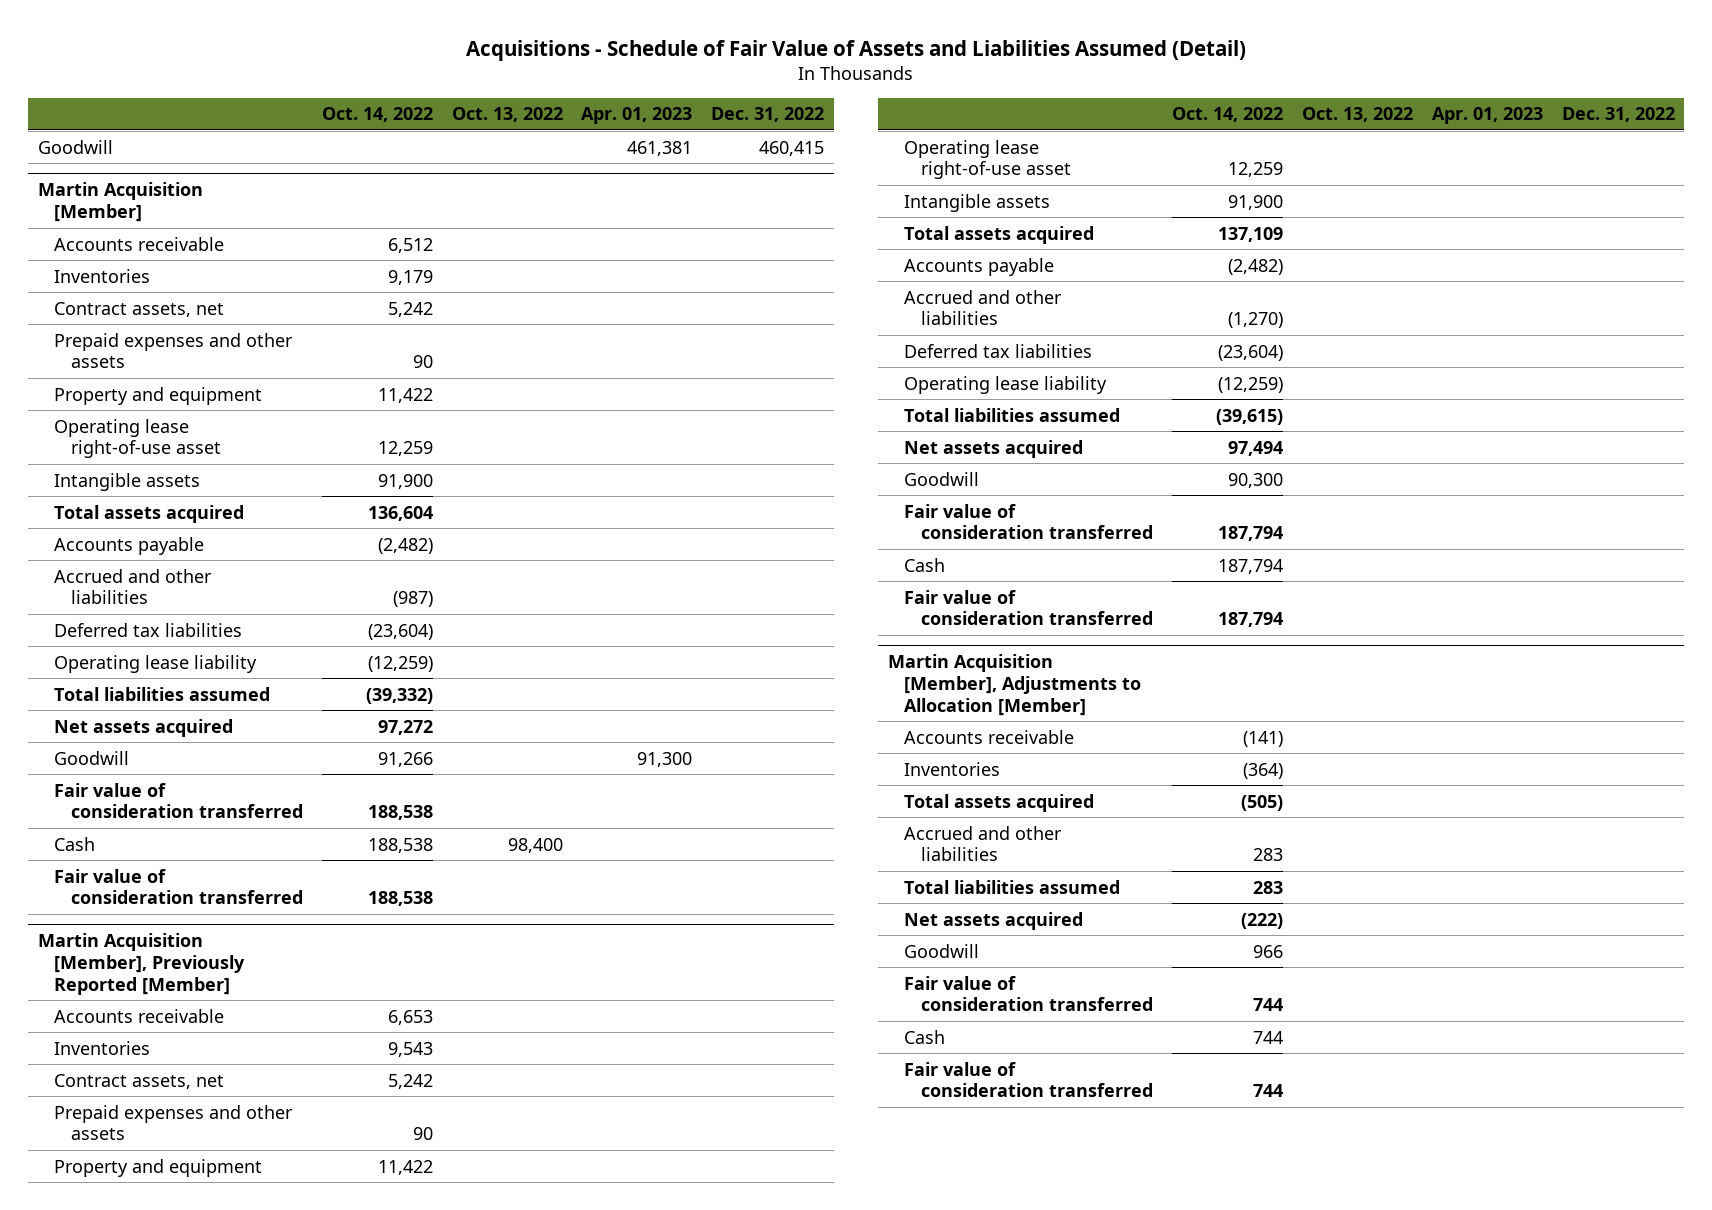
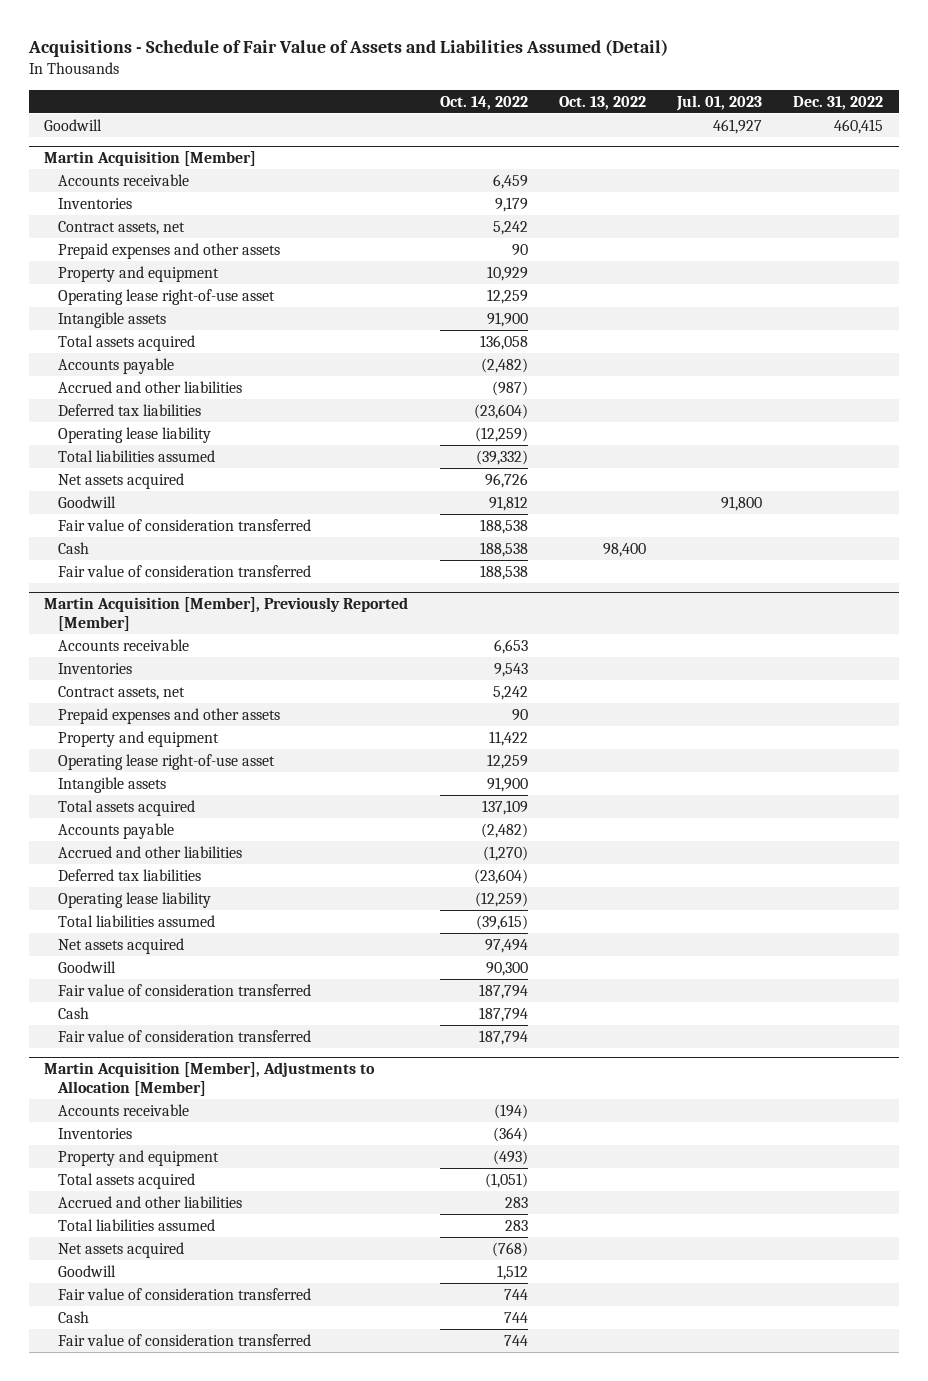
- | Oct. 14, 2022 | Oct. 13, 2022 | Apr. 01, 2023 | Dec. 31, 2022
+ | Oct. 14, 2022 | Oct. 13, 2022 | Jul. 01, 2023 | Dec. 31, 2022
@ Martin Acquisition [Member]
- Accounts receivable | 6,512 | | |
+ Accounts receivable | 6,459 | | |
- Property and equipment | 11,422 | | |
+ Property and equipment | 10,929 | | |
- Total assets acquired | 136,604 | | |
+ Total assets acquired | 136,058 | | |
- Net assets acquired | 97,272 | | |
- Goodwill | 91,266 | | 91,300 |
+ Net assets acquired | 96,726 | | |
+ Goodwill | 91,812 | | 91,800 |
@ Martin Acquisition [Member], Adjustments to Allocation [Member]
- Accounts receivable | (141) | | |
+ Accounts receivable | (194) | | |
- Total assets acquired | (505) | | |
+ Property and equipment | (493) | | |
+ Total assets acquired | (1,051) | | |
- Net assets acquired | (222) | | |
- Goodwill | 966 | | |
+ Net assets acquired | (768) | | |
+ Goodwill | 1,512 | | |

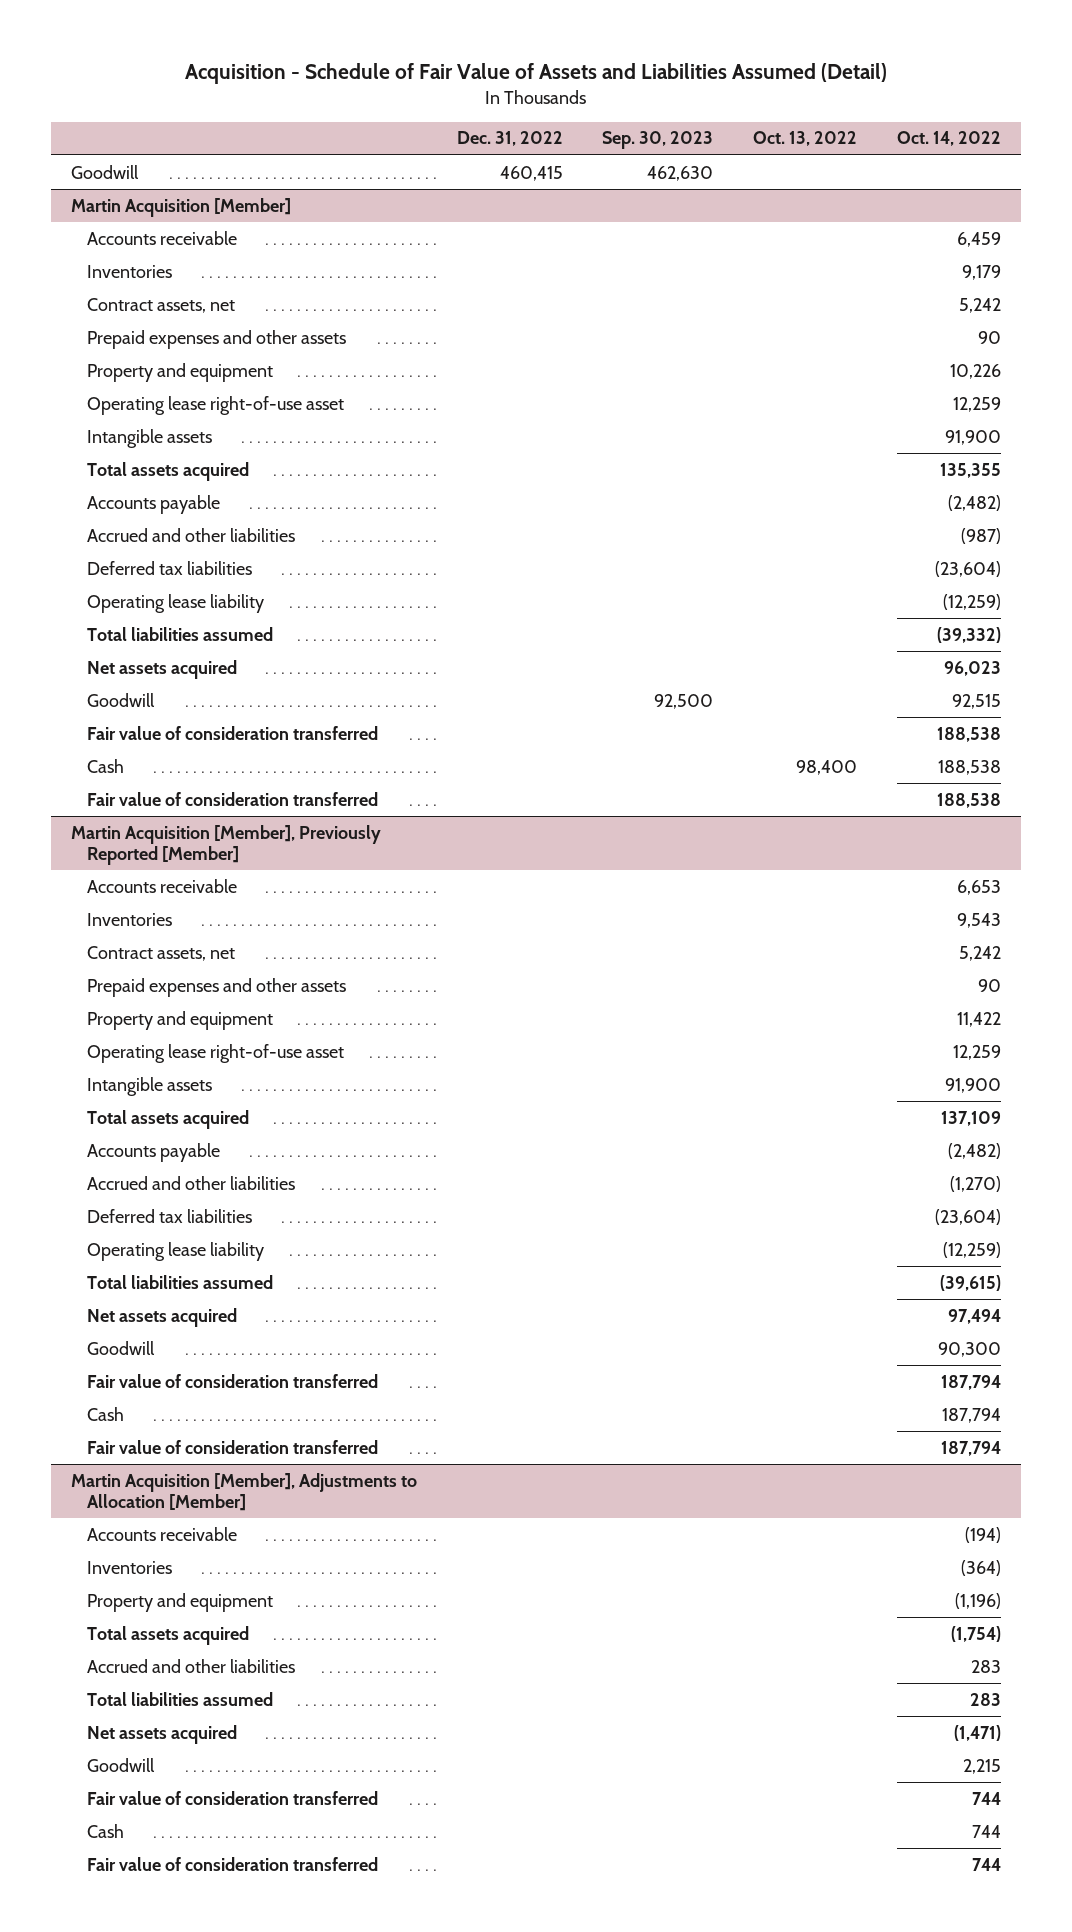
- Acquisitions - Schedule of Fair Value of Assets and Liabilities Assumed (Detail)
+ Acquisition - Schedule of Fair Value of Assets and Liabilities Assumed (Detail)
- | Oct. 14, 2022 | Oct. 13, 2022 | Jul. 01, 2023 | Dec. 31, 2022
+ | Dec. 31, 2022 | Sep. 30, 2023 | Oct. 13, 2022 | Oct. 14, 2022
@ Martin Acquisition [Member]
- Property and equipment | 10,929 | | |
+ Property and equipment | | | | 10,226
- Total assets acquired | 136,058 | | |
+ Total assets acquired | | | | 135,355
- Net assets acquired | 96,726 | | |
- Goodwill | 91,812 | | 91,800 |
+ Net assets acquired | | | | 96,023
+ Goodwill | | 92,500 | | 92,515
@ Martin Acquisition [Member], Adjustments to Allocation [Member]
- Property and equipment | (493) | | |
- Total assets acquired | (1,051) | | |
+ Property and equipment | | | | (1,196)
+ Total assets acquired | | | | (1,754)
- Net assets acquired | (768) | | |
- Goodwill | 1,512 | | |
+ Net assets acquired | | | | (1,471)
+ Goodwill | | | | 2,215

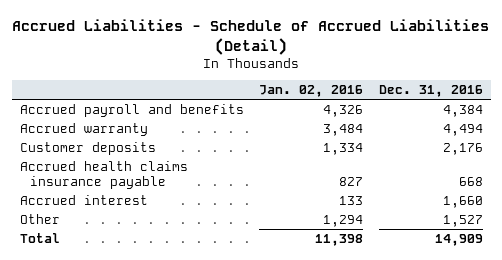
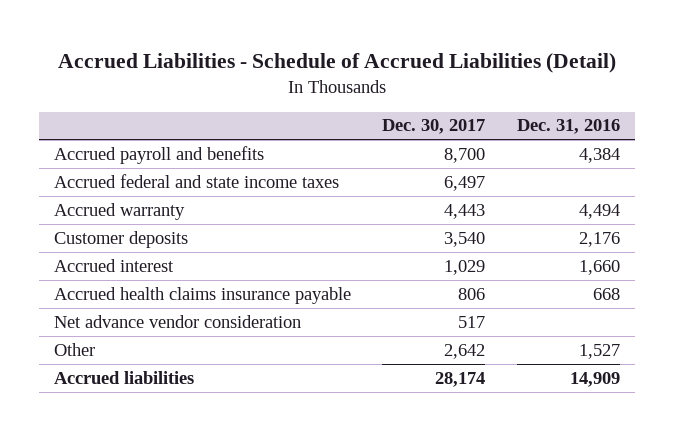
- | Jan. 02, 2016 | Dec. 31, 2016
+ | Dec. 30, 2017 | Dec. 31, 2016
+ Accrued federal and state income taxes | 6,497 |
moved down: Accrued health claims insurance payable | 806 | 668
+ Net advance vendor consideration | 517 |
- Total | 11,398 | 14,909
+ Accrued liabilities | 28,174 | 14,909

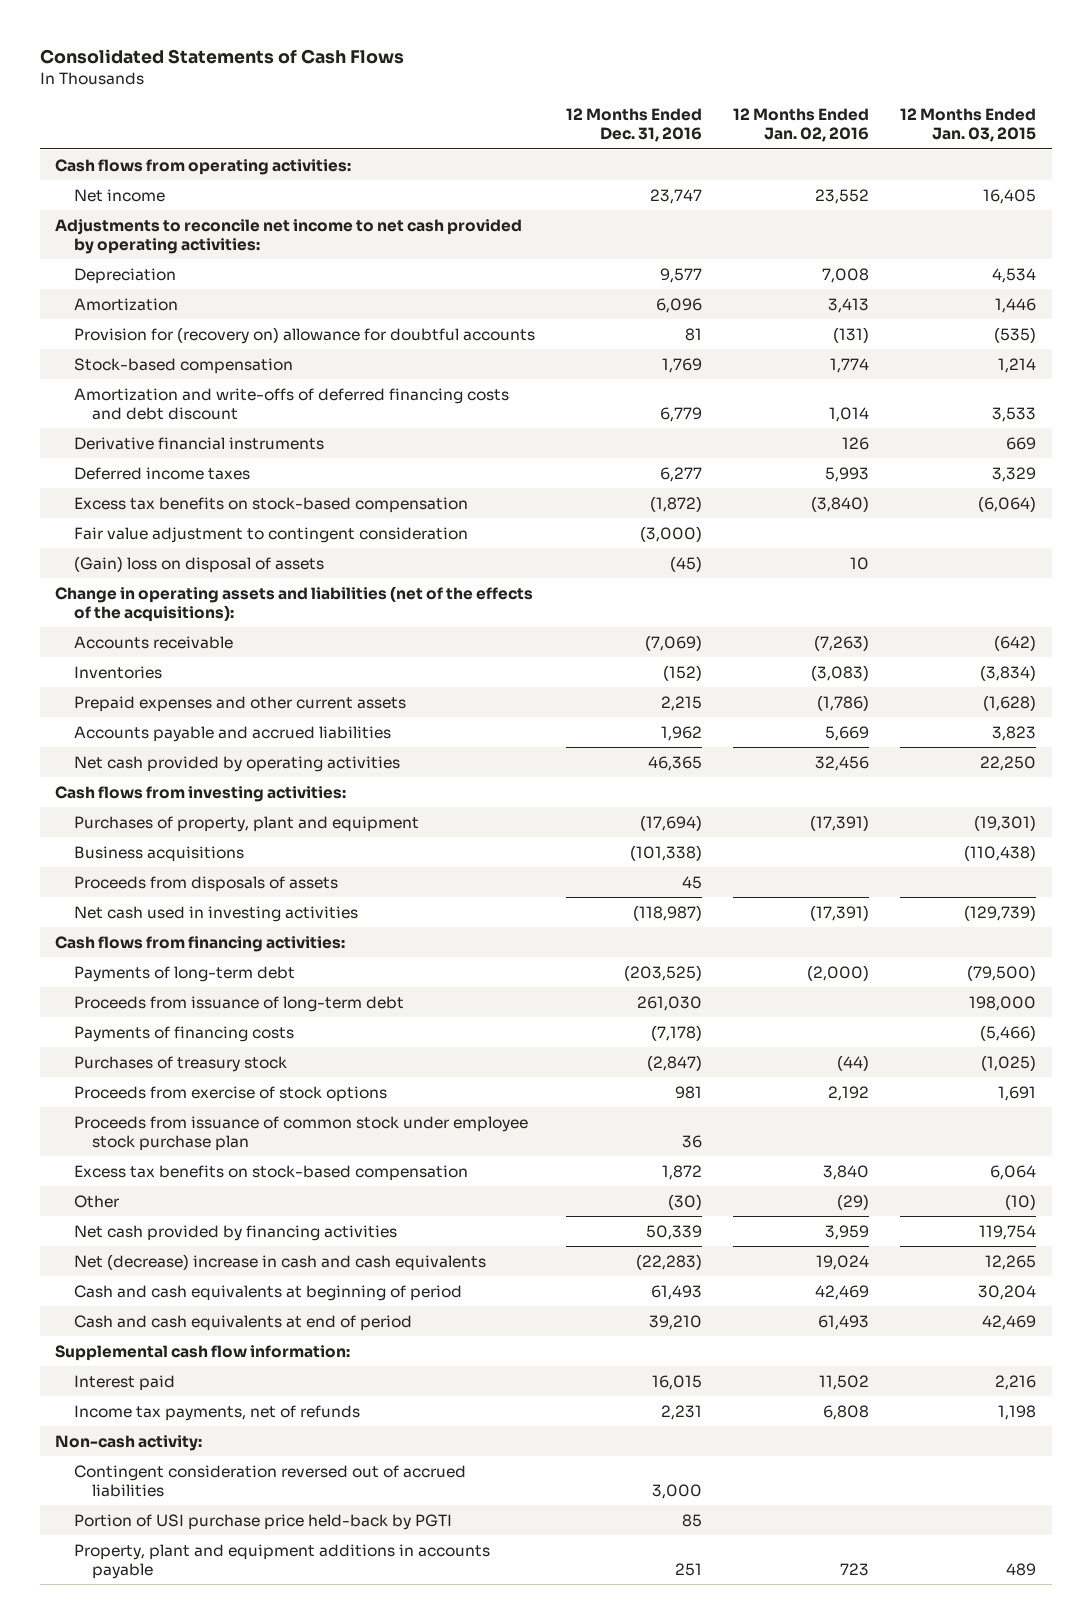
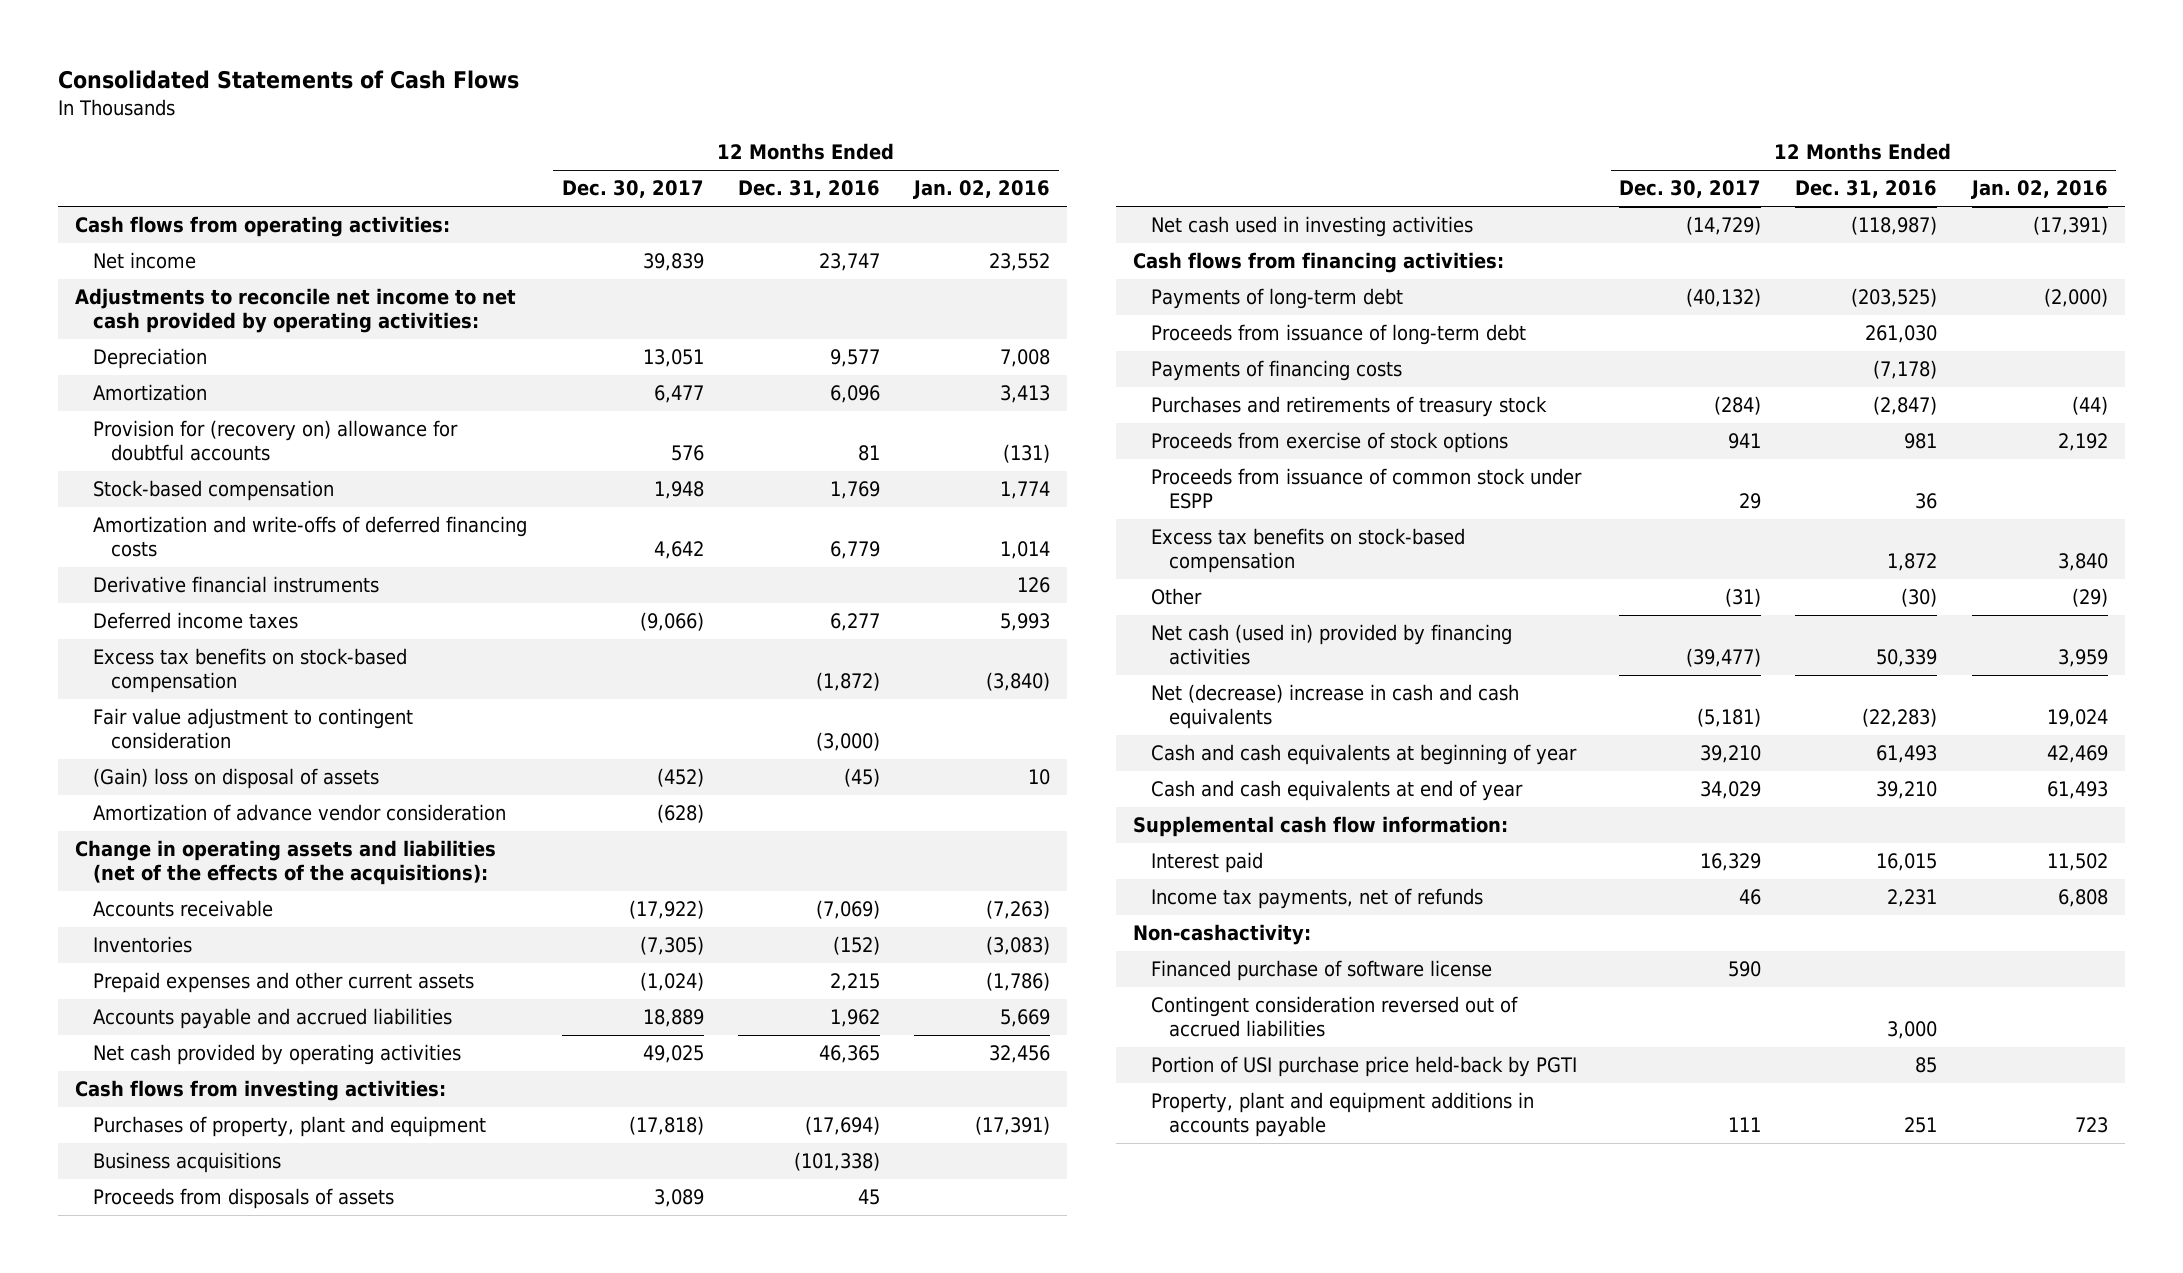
- | 12 Months Ended Dec. 31, 2016 | 12 Months Ended Jan. 02, 2016 | 12 Months Ended Jan. 03, 2015
+ | 12 Months Ended Dec. 30, 2017 | 12 Months Ended Dec. 31, 2016 | 12 Months Ended Jan. 02, 2016
- Amortization and write-offs of deferred financing costs and debt discount | 6,779 | 1,014 | 3,533
+ Amortization and write-offs of deferred financing costs | 4,642 | 6,779 | 1,014
+ Amortization of advance vendor consideration | (628) | |
- Purchases of treasury stock | (2,847) | (44) | (1,025)
+ Purchases and retirements of treasury stock | (284) | (2,847) | (44)
- Proceeds from issuance of common stock under employee stock purchase plan | 36 | |
+ Proceeds from issuance of common stock under ESPP | 29 | 36 |
- Net cash provided by financing activities | 50,339 | 3,959 | 119,754
+ Net cash (used in) provided by financing activities | (39,477) | 50,339 | 3,959
- Cash and cash equivalents at beginning of period | 61,493 | 42,469 | 30,204
- Cash and cash equivalents at end of period | 39,210 | 61,493 | 42,469
+ Cash and cash equivalents at beginning of year | 39,210 | 61,493 | 42,469
+ Cash and cash equivalents at end of year | 34,029 | 39,210 | 61,493
- Non-cash activity:
+ Non-cashactivity:
+ Financed purchase of software license | 590 | |

